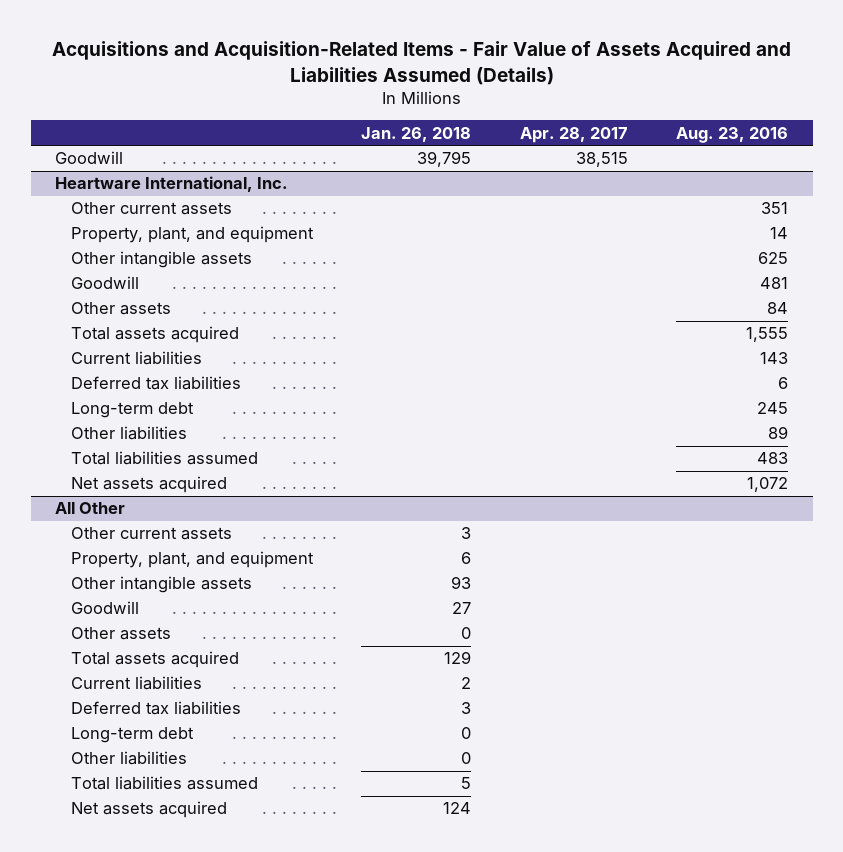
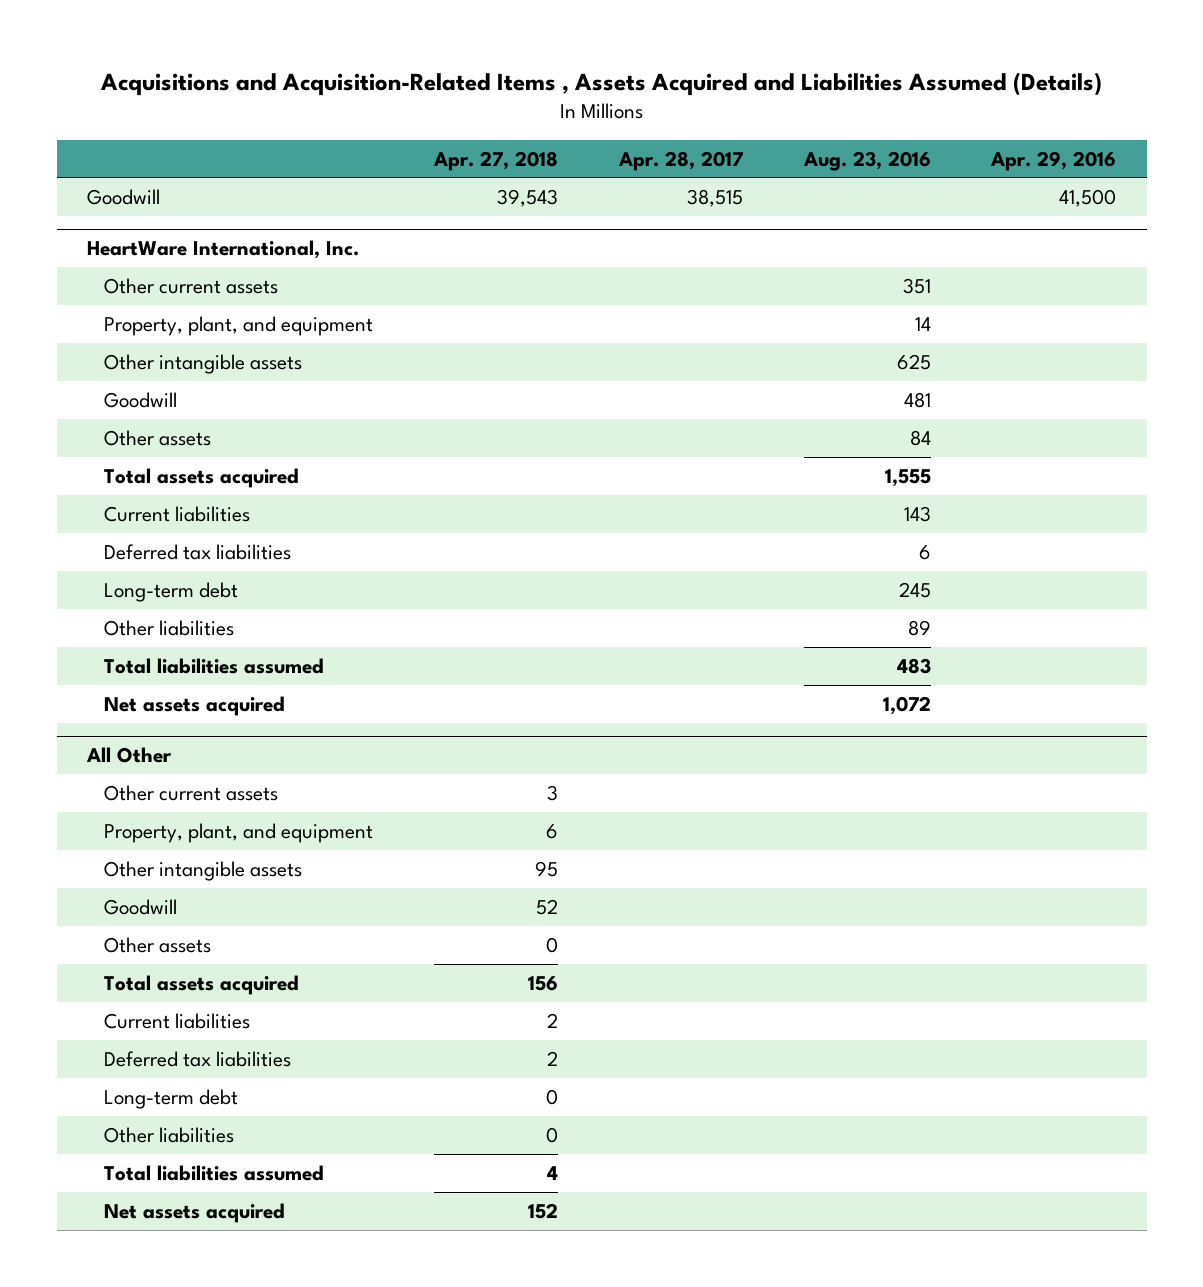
- Acquisitions and Acquisition-Related Items - Fair Value of Assets Acquired and Liabilities Assumed (Details)
+ Acquisitions and Acquisition-Related Items , Assets Acquired and Liabilities Assumed (Details)
- | Jan. 26, 2018 | Apr. 28, 2017 | Aug. 23, 2016
+ | Apr. 27, 2018 | Apr. 28, 2017 | Aug. 23, 2016 | Apr. 29, 2016
- Heartware International, Inc.
+ HeartWare International, Inc.

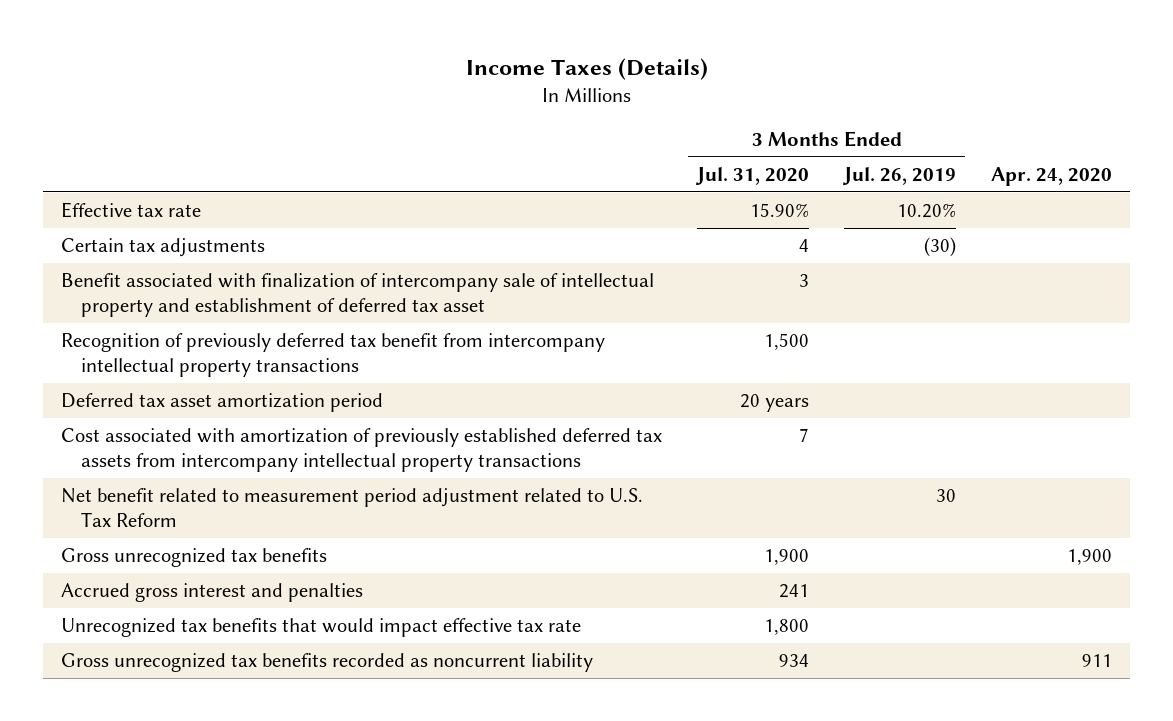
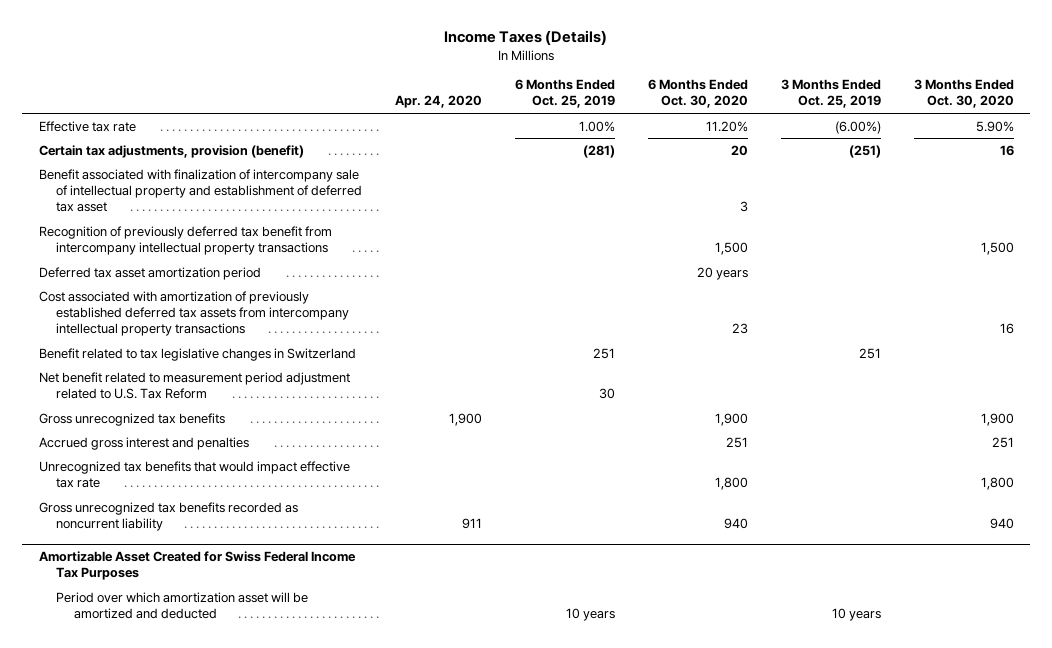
- | 3 Months Ended Jul. 31, 2020 | 3 Months Ended Jul. 26, 2019 | Apr. 24, 2020
+ | Apr. 24, 2020 | 6 Months Ended Oct. 25, 2019 | 6 Months Ended Oct. 30, 2020 | 3 Months Ended Oct. 25, 2019 | 3 Months Ended Oct. 30, 2020
- Certain tax adjustments | 4 | (30) |
+ Certain tax adjustments, provision (benefit) | | (281) | 20 | (251) | 16
+ Benefit related to tax legislative changes in Switzerland | | 251 | | 251 |
+ Amortizable Asset Created for Swiss Federal Income Tax Purposes
+ Period over which amortization asset will be amortized and deducted | | 10 years | | 10 years |

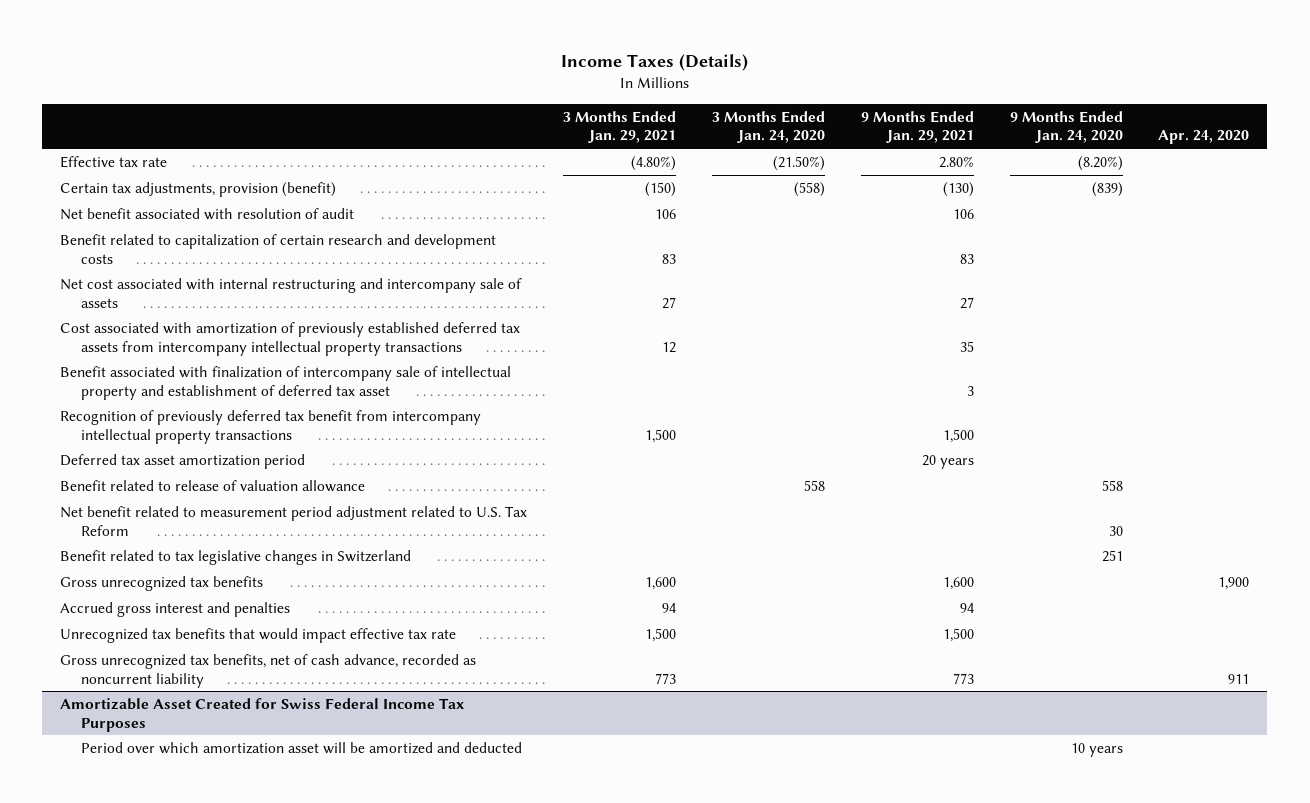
- | Apr. 24, 2020 | 6 Months Ended Oct. 25, 2019 | 6 Months Ended Oct. 30, 2020 | 3 Months Ended Oct. 25, 2019 | 3 Months Ended Oct. 30, 2020
+ | 3 Months Ended Jan. 29, 2021 | 3 Months Ended Jan. 24, 2020 | 9 Months Ended Jan. 29, 2021 | 9 Months Ended Jan. 24, 2020 | Apr. 24, 2020
+ Net benefit associated with resolution of audit | 106 | | 106 | |
+ Benefit related to capitalization of certain research and development costs | 83 | | 83 | |
+ Net cost associated with internal restructuring and intercompany sale of assets | 27 | | 27 | |
moved up: Cost associated with amortization of previously established deferred tax assets from intercompany intellectual property transactions | 12 | | 35 | |
+ Benefit related to release of valuation allowance | | 558 | | 558 |
moved down: Benefit related to tax legislative changes in Switzerland | | | | 251 |
- Gross unrecognized tax benefits recorded as noncurrent liability | 911 | | 940 | | 940
+ Gross unrecognized tax benefits, net of cash advance, recorded as noncurrent liability | 773 | | 773 | | 911

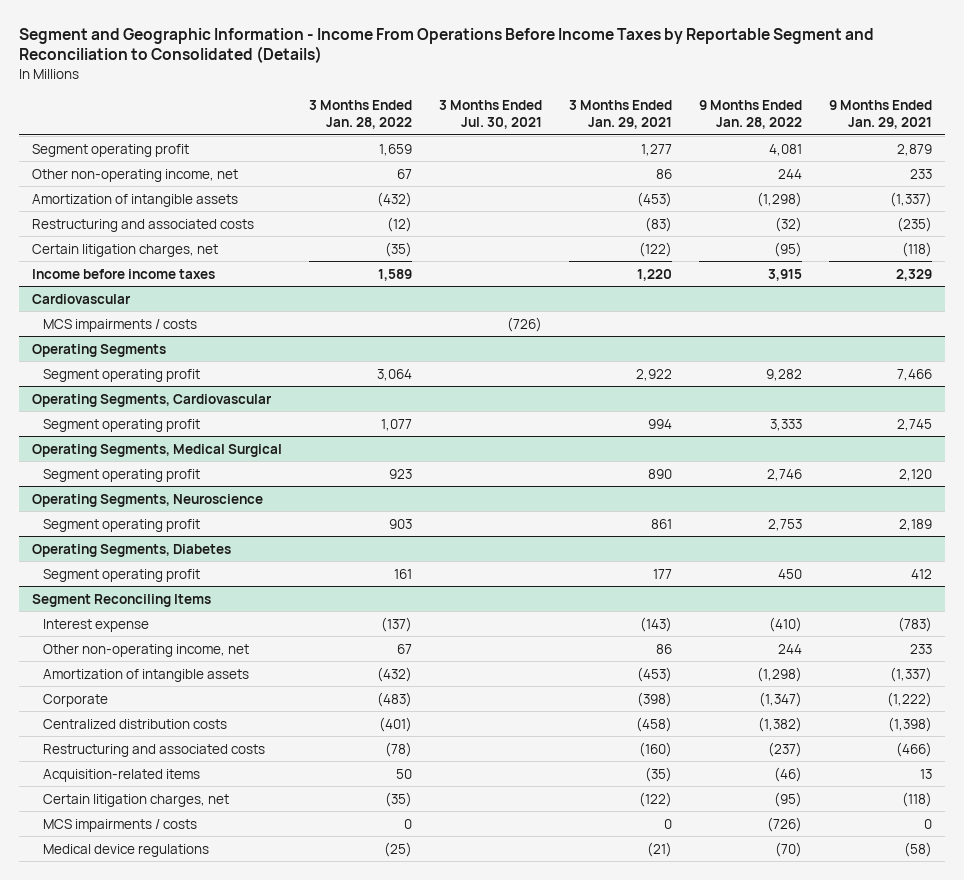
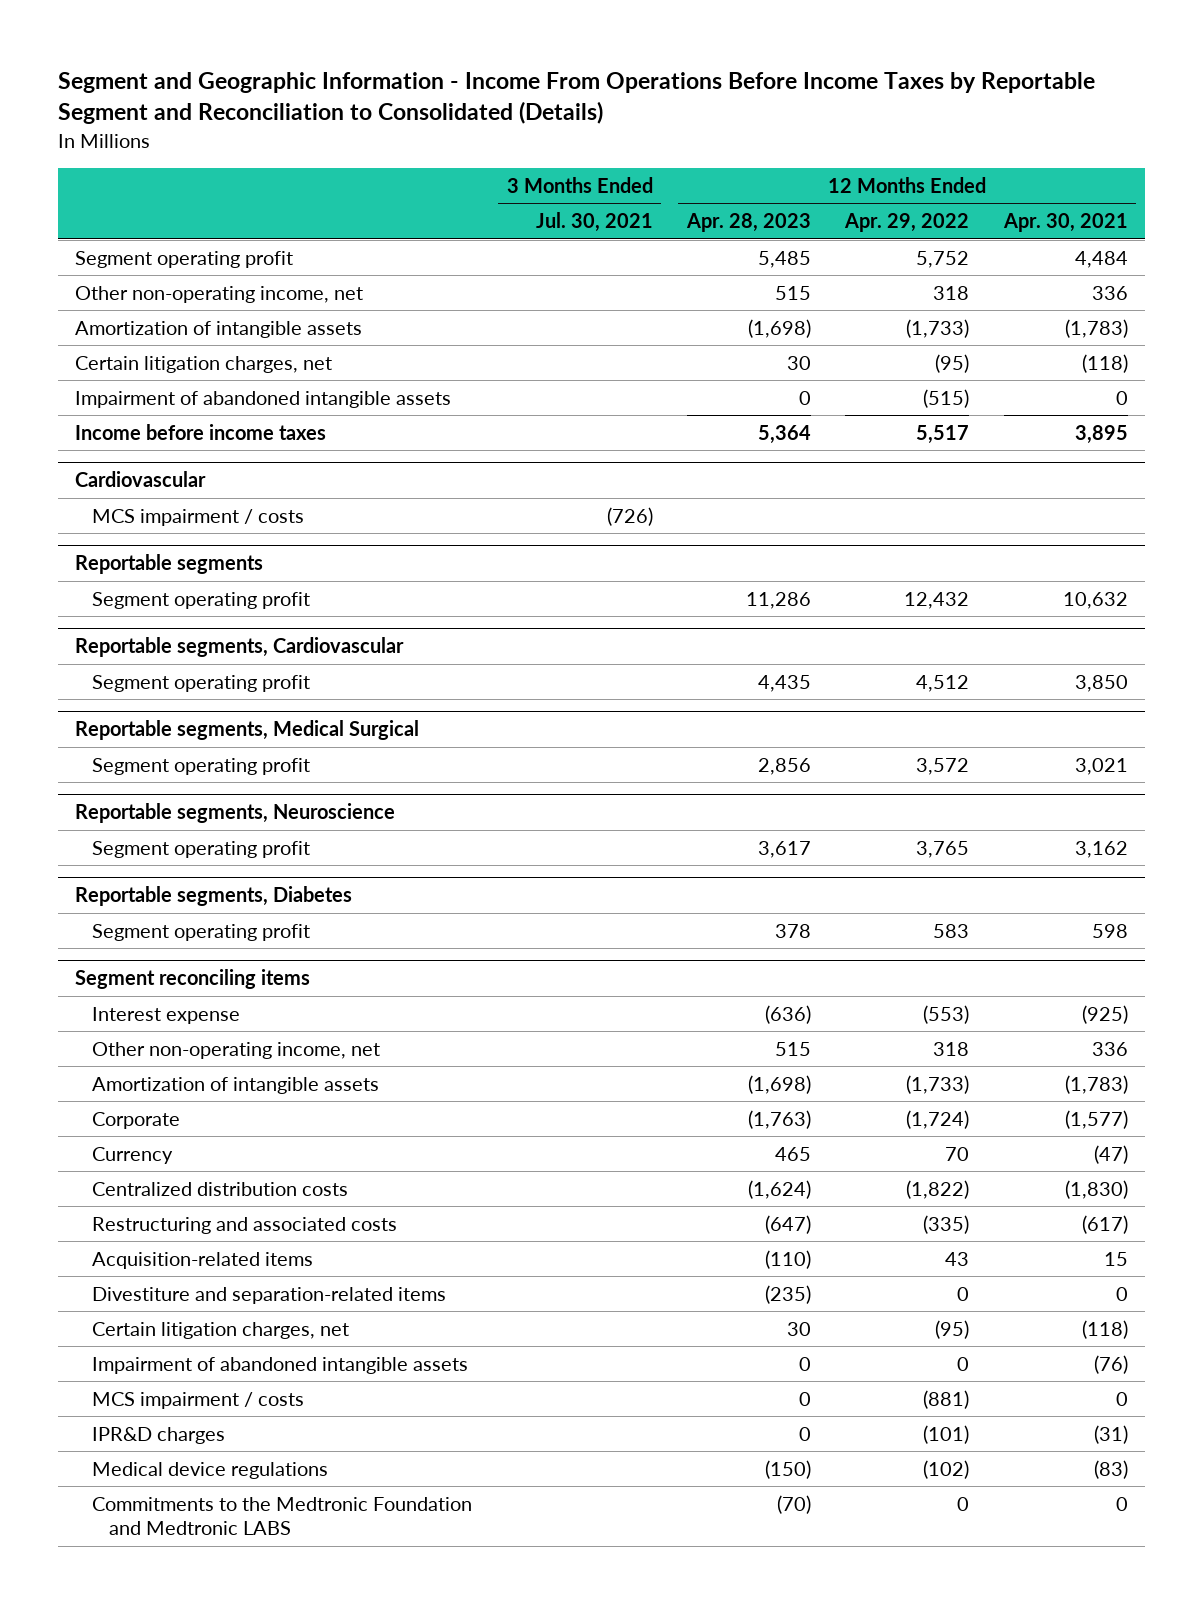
- | 3 Months Ended Jan. 28, 2022 | 3 Months Ended Jul. 30, 2021 | 3 Months Ended Jan. 29, 2021 | 9 Months Ended Jan. 28, 2022 | 9 Months Ended Jan. 29, 2021
+ | 3 Months Ended Jul. 30, 2021 | 12 Months Ended Apr. 28, 2023 | 12 Months Ended Apr. 29, 2022 | 12 Months Ended Apr. 30, 2021
- Restructuring and associated costs | (12) | | (83) | (32) | (235)
+ Impairment of abandoned intangible assets | | 0 | (515) | 0
@ Cardiovascular
- MCS impairments / costs | | (726) | | |
- Operating Segments
@ Cardiovascular
+ MCS impairment / costs | (726) | | |
+ Reportable segments
- Operating Segments, Cardiovascular
+ Reportable segments, Cardiovascular
- Operating Segments, Medical Surgical
+ Reportable segments, Medical Surgical
- Operating Segments, Neuroscience
+ Reportable segments, Neuroscience
- Operating Segments, Diabetes
+ Reportable segments, Diabetes
- Segment Reconciling Items
+ Segment reconciling items
+ Currency | | 465 | 70 | (47)
+ Divestiture and separation-related items | | (235) | 0 | 0
- MCS impairments / costs | 0 | | 0 | (726) | 0
+ Impairment of abandoned intangible assets | | 0 | 0 | (76)
+ MCS impairment / costs | | 0 | (881) | 0
+ IPR&D charges | | 0 | (101) | (31)
+ Commitments to the Medtronic Foundation and Medtronic LABS | | (70) | 0 | 0

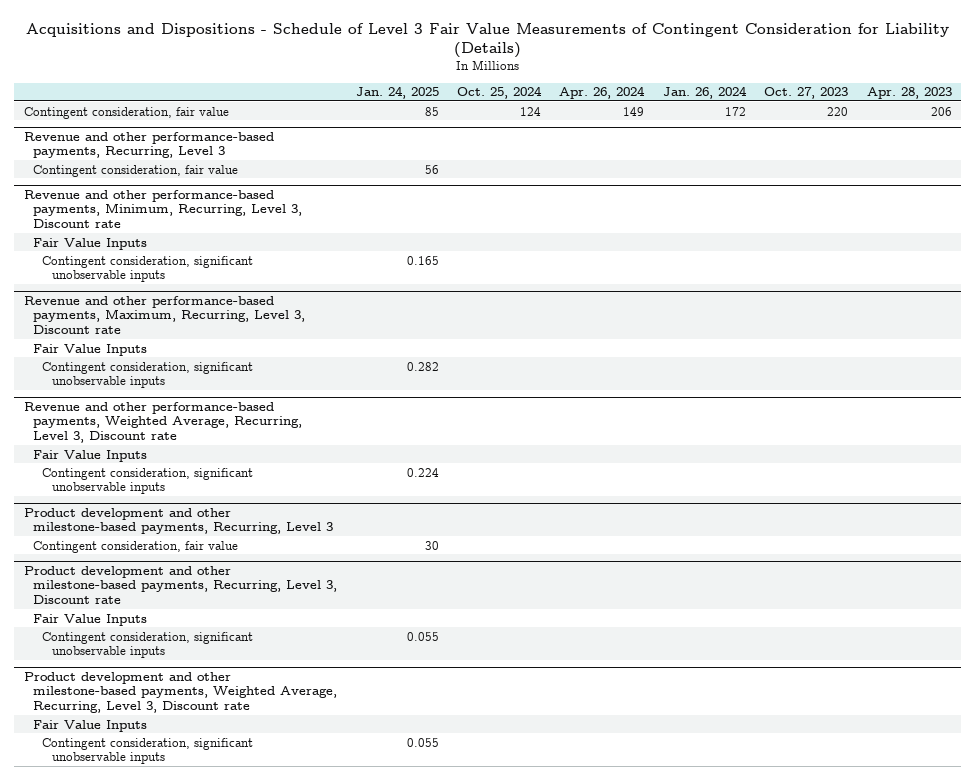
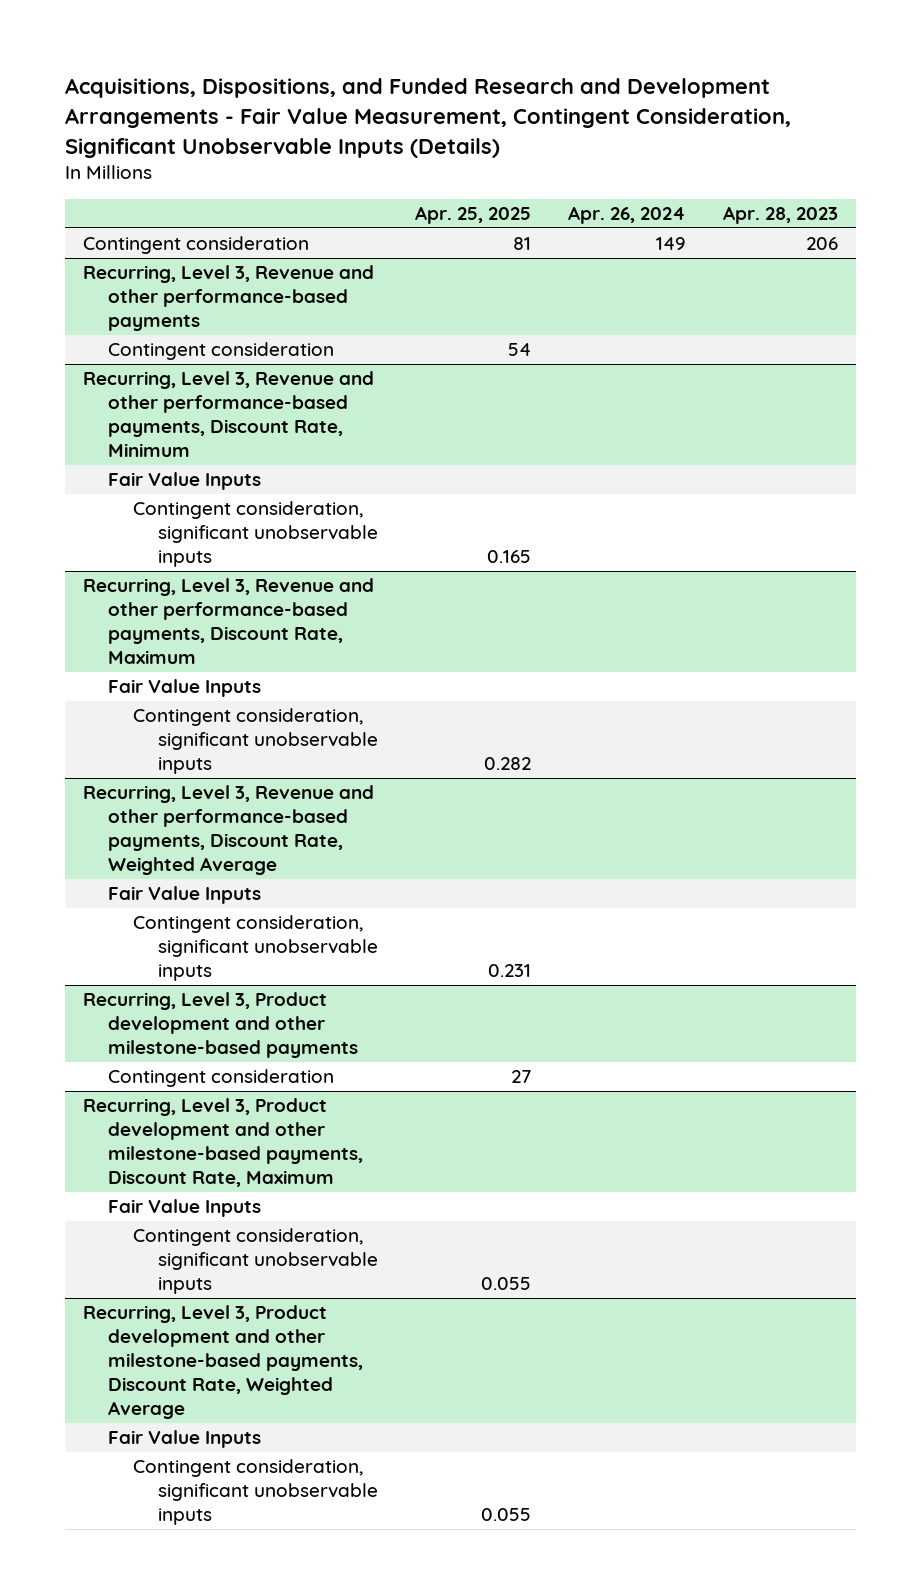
- Acquisitions and Dispositions - Schedule of Level 3 Fair Value Measurements of Contingent Consideration for Liability (Details)
+ Acquisitions, Dispositions, and Funded Research and Development Arrangements - Fair Value Measurement, Contingent Consideration, Significant Unobservable Inputs (Details)
- | Jan. 24, 2025 | Oct. 25, 2024 | Apr. 26, 2024 | Jan. 26, 2024 | Oct. 27, 2023 | Apr. 28, 2023
+ | Apr. 25, 2025 | Apr. 26, 2024 | Apr. 28, 2023
- Contingent consideration, fair value | 85 | 124 | 149 | 172 | 220 | 206
- Revenue and other performance-based payments, Recurring, Level 3
- Contingent consideration, fair value | 56 | | | | |
- Revenue and other performance-based payments, Minimum, Recurring, Level 3, Discount rate
+ Contingent consideration | 81 | 149 | 206
+ Recurring, Level 3, Revenue and other performance-based payments
+ Contingent consideration | 54 | |
+ Recurring, Level 3, Revenue and other performance-based payments, Discount Rate, Minimum
- Revenue and other performance-based payments, Maximum, Recurring, Level 3, Discount rate
+ Recurring, Level 3, Revenue and other performance-based payments, Discount Rate, Maximum
- Revenue and other performance-based payments, Weighted Average, Recurring, Level 3, Discount rate
+ Recurring, Level 3, Revenue and other performance-based payments, Discount Rate, Weighted Average
- Product development and other milestone-based payments, Recurring, Level 3
- Contingent consideration, fair value | 30 | | | | |
- Product development and other milestone-based payments, Recurring, Level 3, Discount rate
+ Recurring, Level 3, Product development and other milestone-based payments
+ Contingent consideration | 27 | |
+ Recurring, Level 3, Product development and other milestone-based payments, Discount Rate, Maximum
- Product development and other milestone-based payments, Weighted Average, Recurring, Level 3, Discount rate
+ Recurring, Level 3, Product development and other milestone-based payments, Discount Rate, Weighted Average

